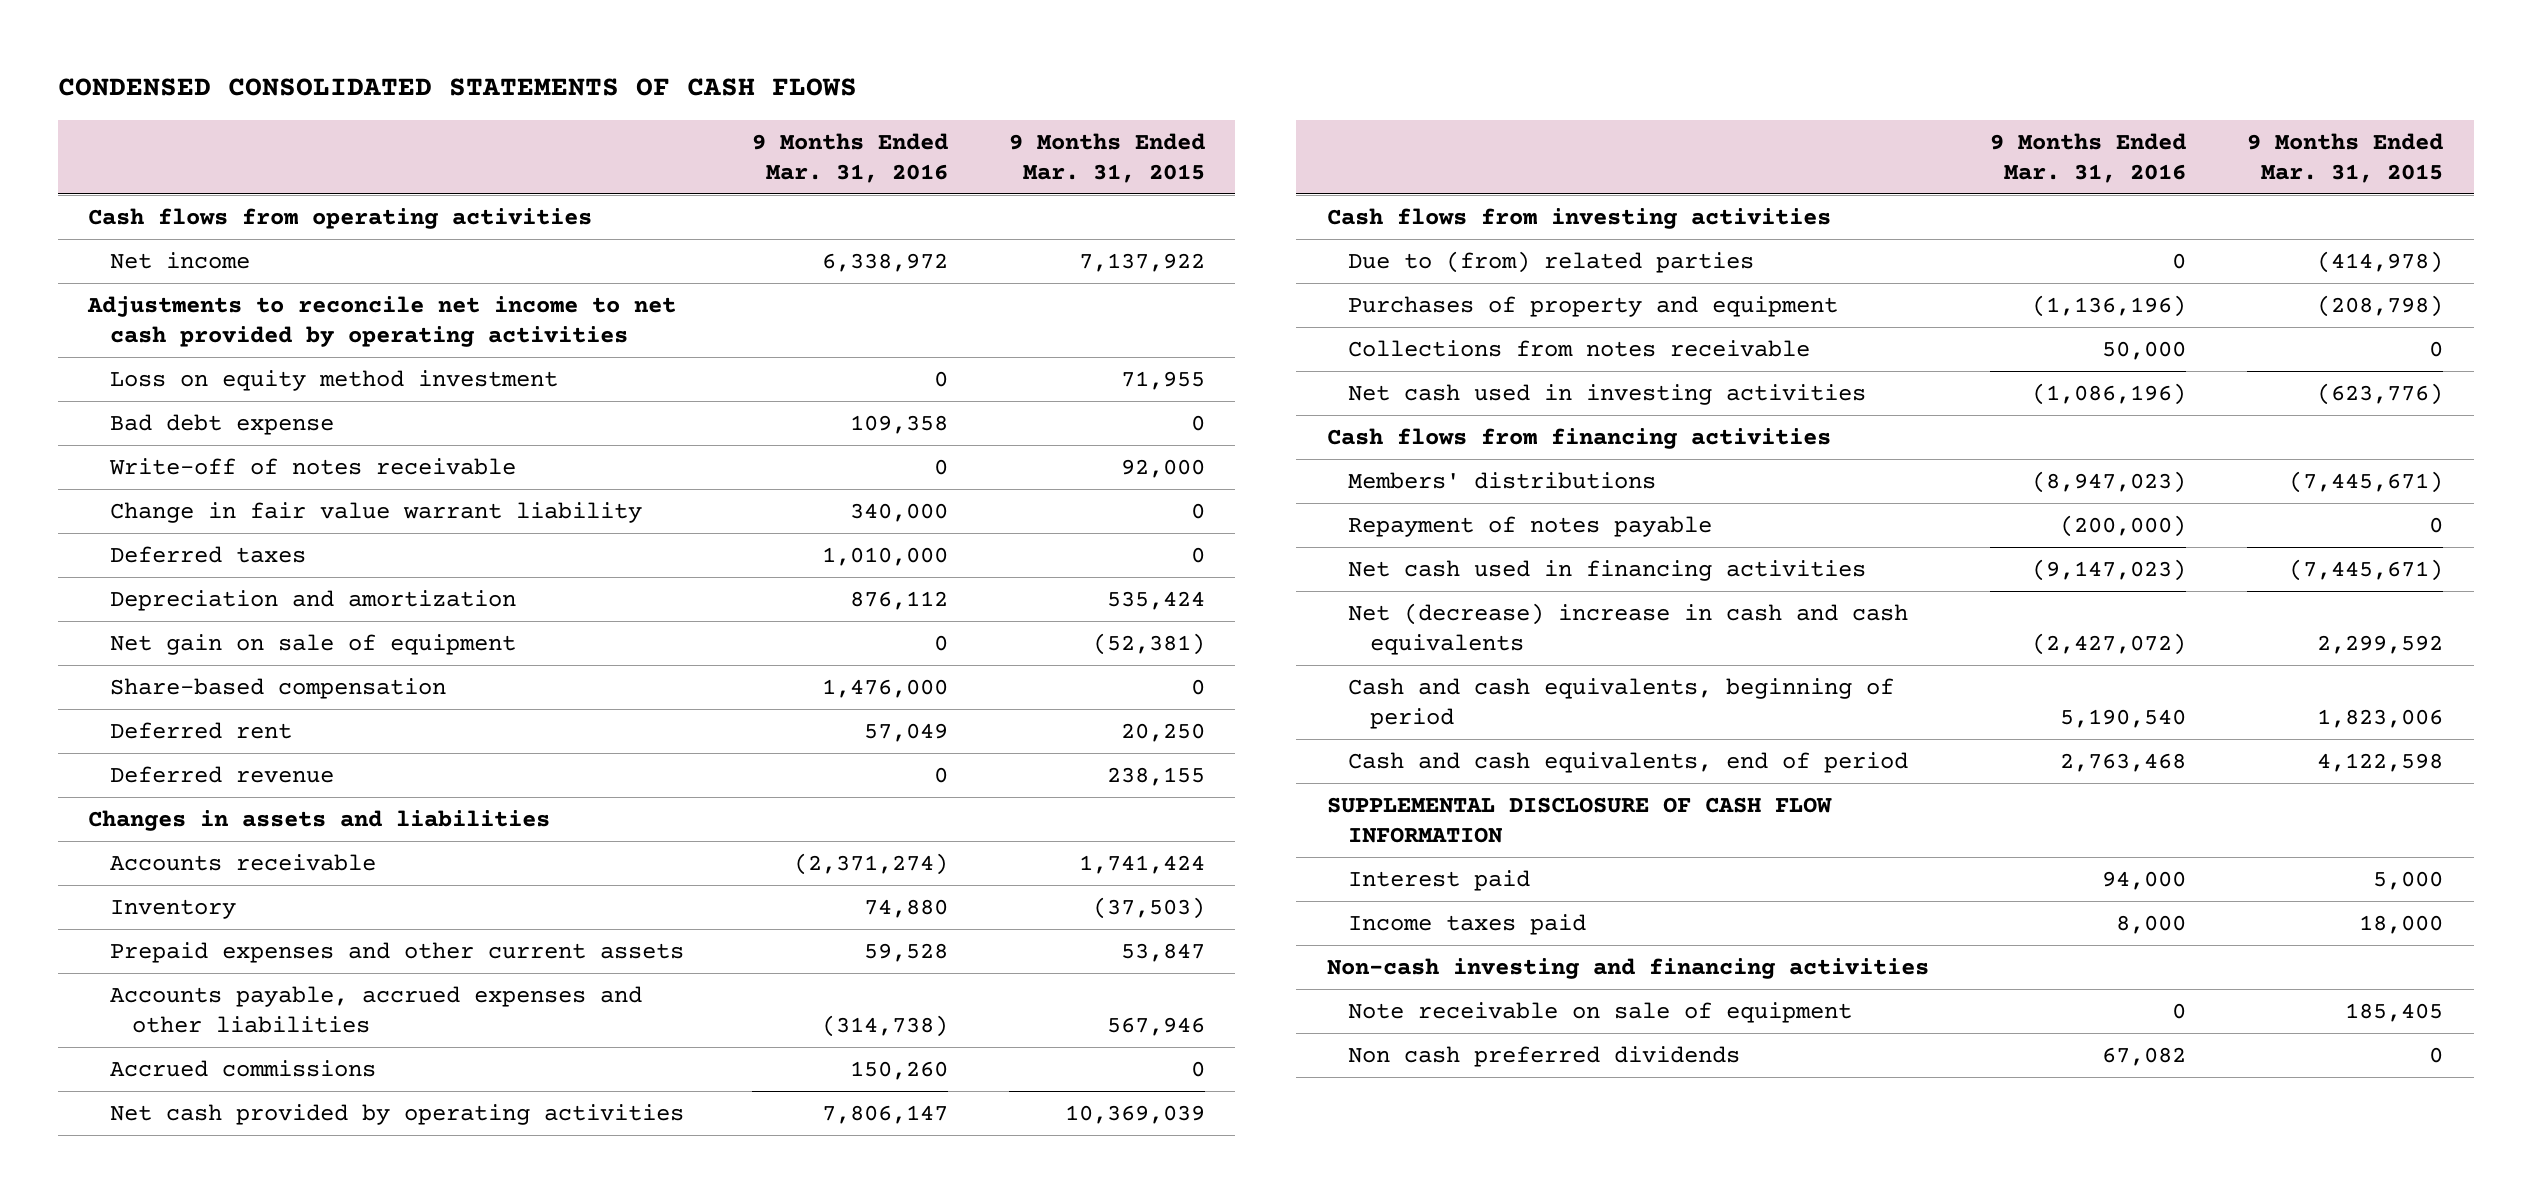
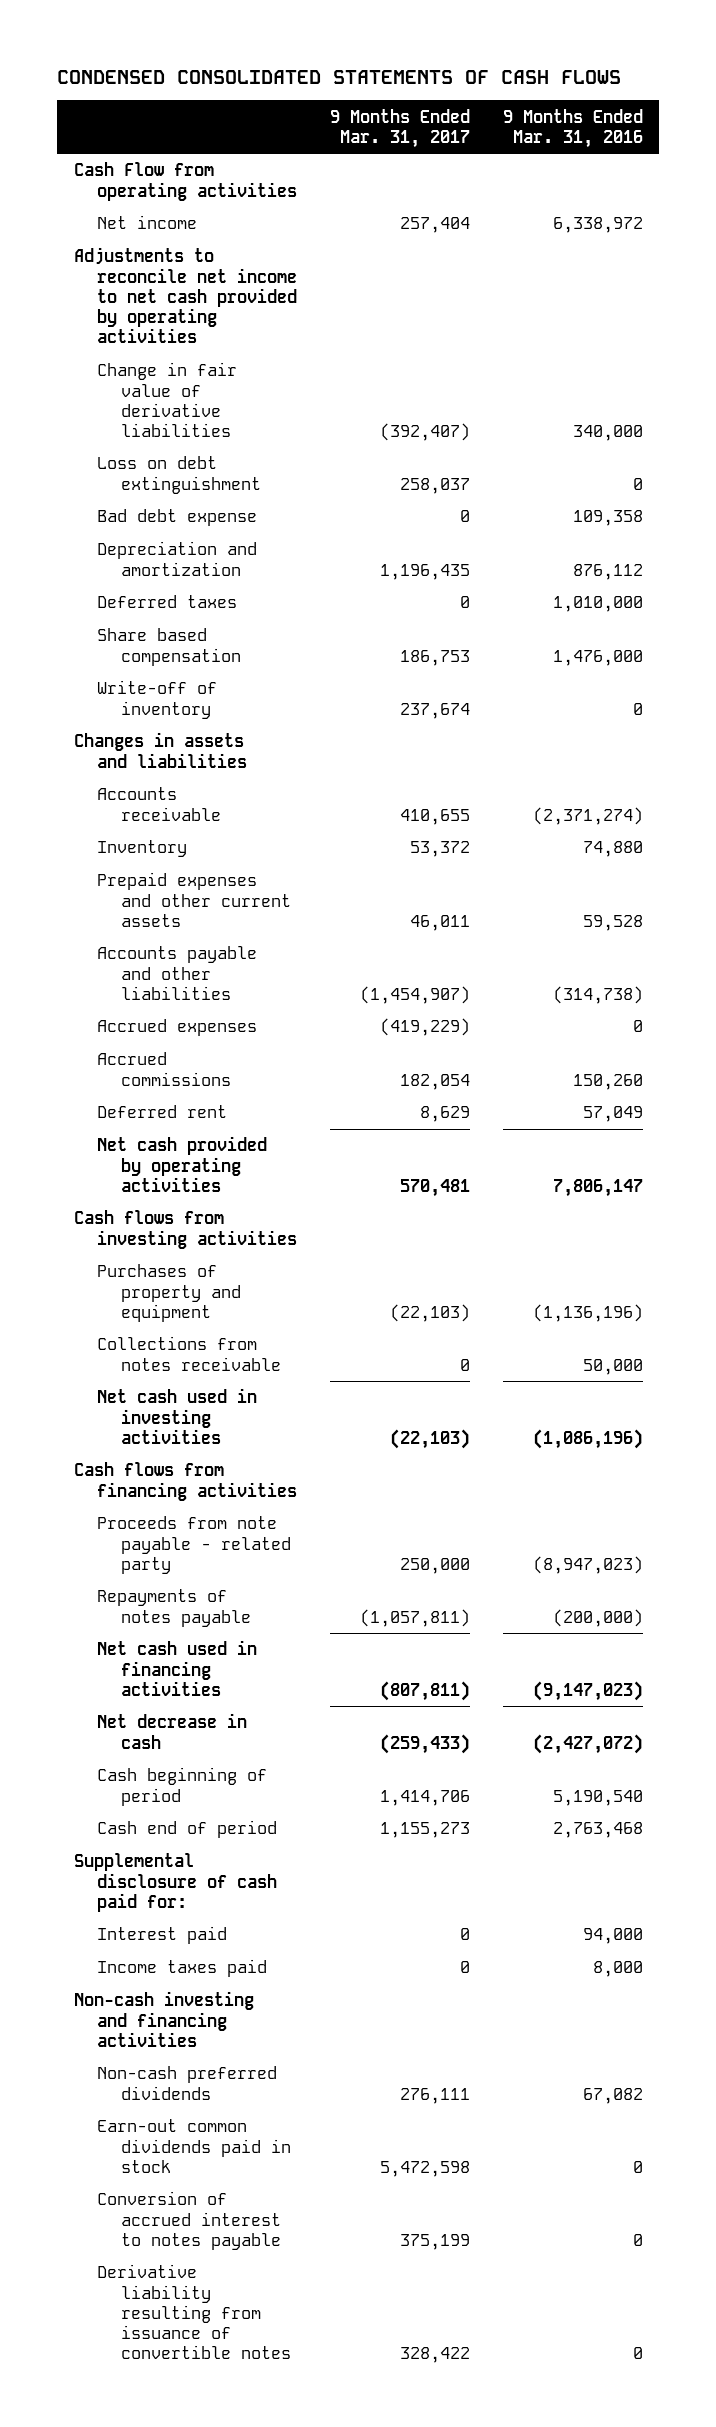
- | 9 Months Ended Mar. 31, 2016 | 9 Months Ended Mar. 31, 2015
+ | 9 Months Ended Mar. 31, 2017 | 9 Months Ended Mar. 31, 2016
- Cash flows from operating activities
+ Cash Flow from operating activities
- Loss on equity method investment | 0 | 71,955
+ Change in fair value of derivative liabilities | (392,407) | 340,000
+ Loss on debt extinguishment | 258,037 | 0
- Write-off of notes receivable | 0 | 92,000
- Change in fair value warrant liability | 340,000 | 0
- Net gain on sale of equipment | 0 | (52,381)
- Share-based compensation | 1,476,000 | 0
- Deferred revenue | 0 | 238,155
moved down: Deferred taxes | 0 | 1,010,000
+ Share based compensation | 186,753 | 1,476,000
+ Write-off of inventory | 237,674 | 0
- Accounts payable, accrued expenses and other liabilities | (314,738) | 567,946
+ Accounts payable and other liabilities | (1,454,907) | (314,738)
+ Accrued expenses | (419,229) | 0
moved down: Deferred rent | 8,629 | 57,049
- Due to (from) related parties | 0 | (414,978)
- Members' distributions | (8,947,023) | (7,445,671)
- Repayment of notes payable | (200,000) | 0
+ Proceeds from note payable - related party | 250,000 | (8,947,023)
+ Repayments of notes payable | (1,057,811) | (200,000)
- Net (decrease) increase in cash and cash equivalents | (2,427,072) | 2,299,592
- Cash and cash equivalents, beginning of period | 5,190,540 | 1,823,006
- Cash and cash equivalents, end of period | 2,763,468 | 4,122,598
- SUPPLEMENTAL DISCLOSURE OF CASH FLOW INFORMATION
+ Net decrease in cash | (259,433) | (2,427,072)
+ Cash beginning of period | 1,414,706 | 5,190,540
+ Cash end of period | 1,155,273 | 2,763,468
+ Supplemental disclosure of cash paid for:
- Note receivable on sale of equipment | 0 | 185,405
- Non cash preferred dividends | 67,082 | 0
+ Non-cash preferred dividends | 276,111 | 67,082
+ Earn-out common dividends paid in stock | 5,472,598 | 0
+ Conversion of accrued interest to notes payable | 375,199 | 0
+ Derivative liability resulting from issuance of convertible notes | 328,422 | 0

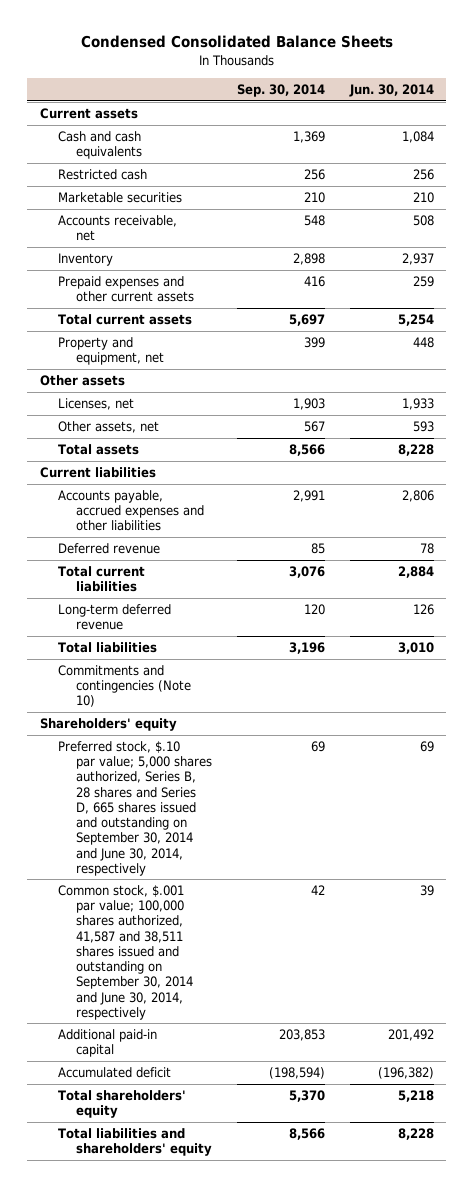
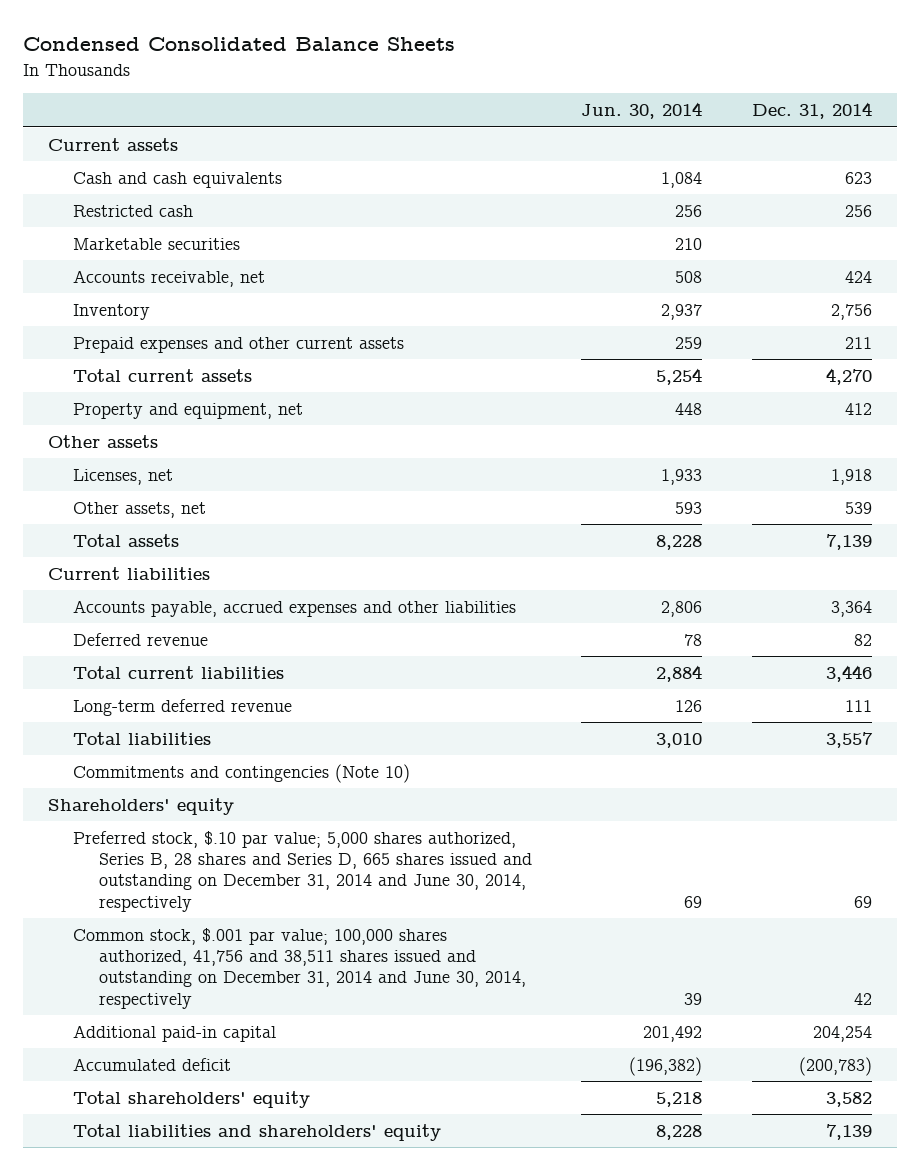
- | Sep. 30, 2014 | Jun. 30, 2014
+ | Jun. 30, 2014 | Dec. 31, 2014
- Preferred stock, $.10 par value; 5,000 shares authorized, Series B, 28 shares and Series D, 665 shares issued and outstanding on September 30, 2014 and June 30, 2014, respectively | 69 | 69
- Common stock, $.001 par value; 100,000 shares authorized, 41,587 and 38,511 shares issued and outstanding on September 30, 2014 and June 30, 2014, respectively | 42 | 39
+ Preferred stock, $.10 par value; 5,000 shares authorized, Series B, 28 shares and Series D, 665 shares issued and outstanding on December 31, 2014 and June 30, 2014, respectively | 69 | 69
+ Common stock, $.001 par value; 100,000 shares authorized, 41,756 and 38,511 shares issued and outstanding on December 31, 2014 and June 30, 2014, respectively | 39 | 42

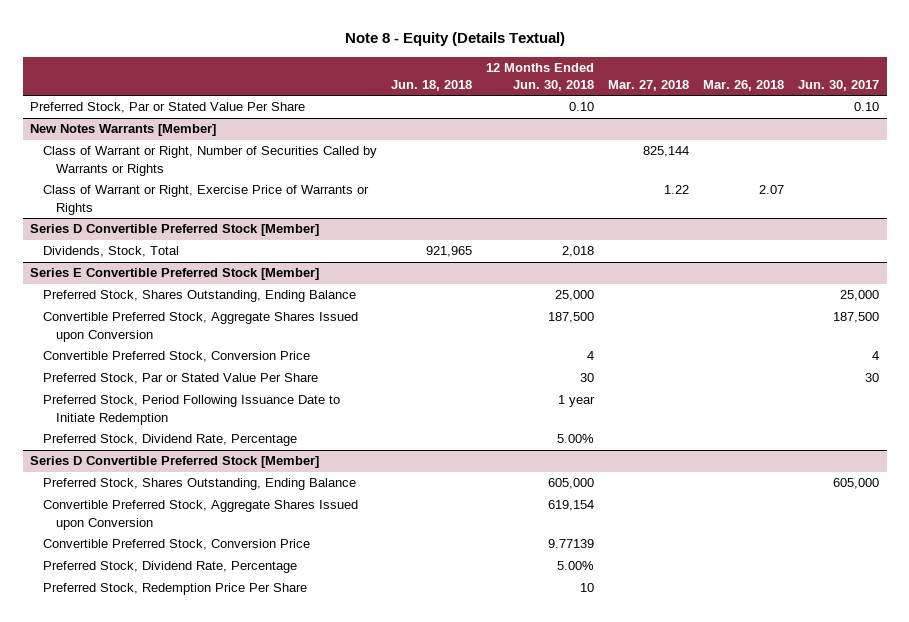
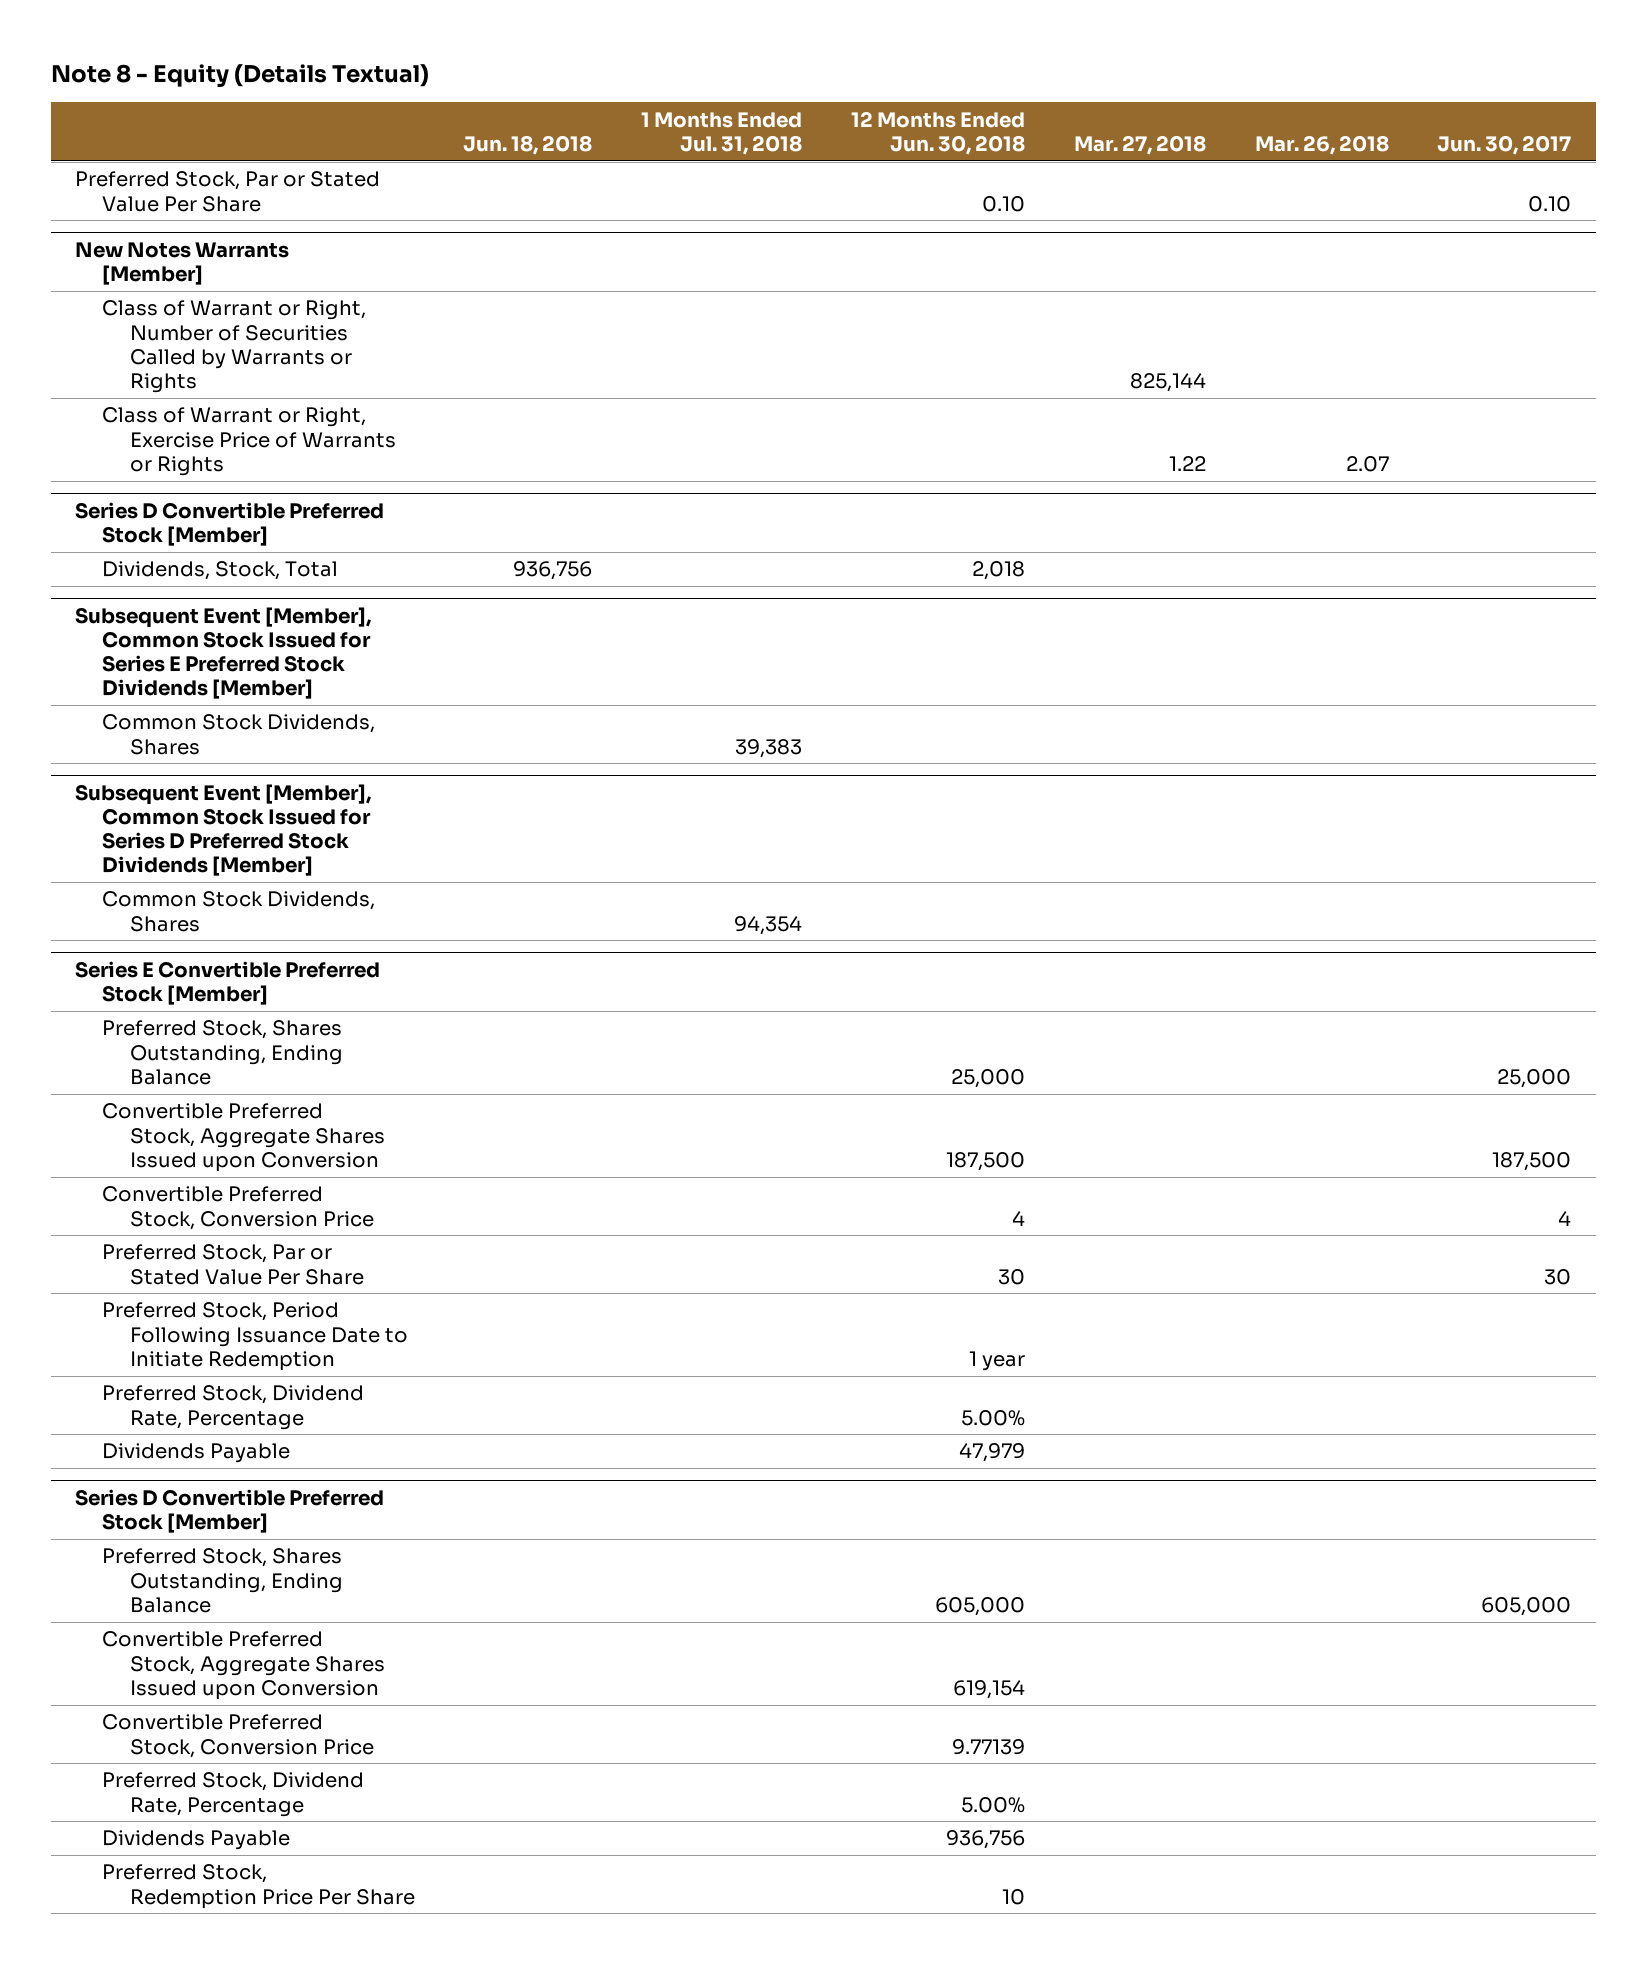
- | Jun. 18, 2018 | 12 Months Ended Jun. 30, 2018 | Mar. 27, 2018 | Mar. 26, 2018 | Jun. 30, 2017
+ | Jun. 18, 2018 | 1 Months Ended Jul. 31, 2018 | 12 Months Ended Jun. 30, 2018 | Mar. 27, 2018 | Mar. 26, 2018 | Jun. 30, 2017
@ Series D Convertible Preferred Stock [Member]
- Dividends, Stock, Total | 921,965 | 2,018 | | |
+ Dividends, Stock, Total | 936,756 | | 2,018 | | |
+ Subsequent Event [Member], Common Stock Issued for Series E Preferred Stock Dividends [Member]
+ Common Stock Dividends, Shares | | 39,383 | | | |
+ Subsequent Event [Member], Common Stock Issued for Series D Preferred Stock Dividends [Member]
+ Common Stock Dividends, Shares | | 94,354 | | | |
@ Series E Convertible Preferred Stock [Member]
+ Dividends Payable | | | 47,979 | | |
@ Series D Convertible Preferred Stock [Member]
+ Dividends Payable | | | 936,756 | | |

